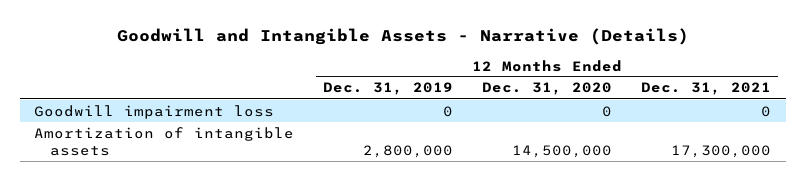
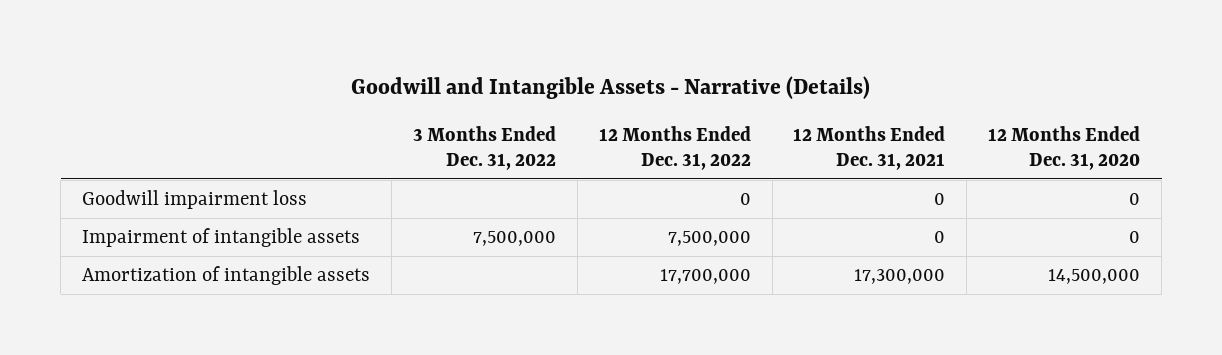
- | 12 Months Ended Dec. 31, 2019 | 12 Months Ended Dec. 31, 2020 | 12 Months Ended Dec. 31, 2021
+ | 3 Months Ended Dec. 31, 2022 | 12 Months Ended Dec. 31, 2022 | 12 Months Ended Dec. 31, 2021 | 12 Months Ended Dec. 31, 2020
+ Impairment of intangible assets | 7,500,000 | 7,500,000 | 0 | 0

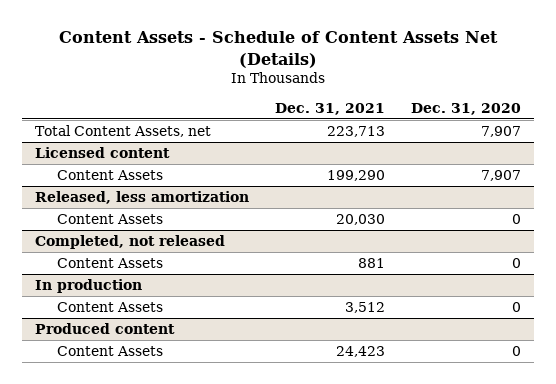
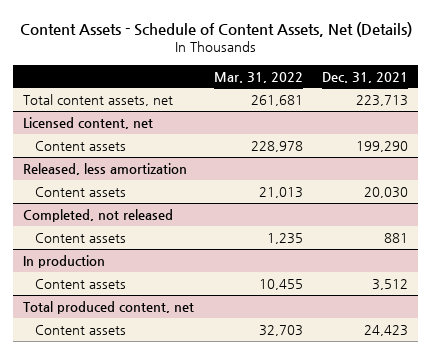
- Content Assets - Schedule of Content Assets Net (Details)
+ Content Assets - Schedule of Content Assets, Net (Details)
- | Dec. 31, 2021 | Dec. 31, 2020
+ | Mar. 31, 2022 | Dec. 31, 2021
- Total Content Assets, net | 223,713 | 7,907
- Licensed content
- Content Assets | 199,290 | 7,907
+ Total content assets, net | 261,681 | 223,713
+ Licensed content, net
+ Content assets | 228,978 | 199,290
@ Released, less amortization
- Content Assets | 20,030 | 0
+ Content assets | 21,013 | 20,030
@ Completed, not released
- Content Assets | 881 | 0
+ Content assets | 1,235 | 881
@ In production
- Content Assets | 3,512 | 0
- Produced content
- Content Assets | 24,423 | 0
@ In production
+ Content assets | 10,455 | 3,512
+ Total produced content, net
+ Content assets | 32,703 | 24,423

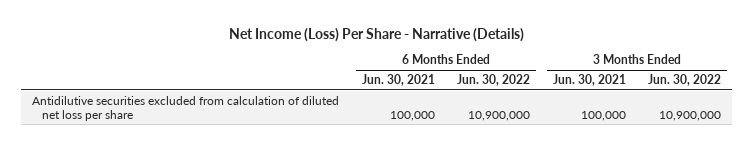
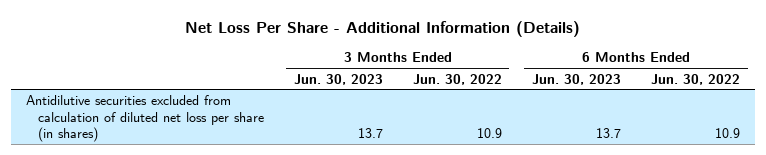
- Net Income (Loss) Per Share - Narrative (Details)
+ Net Loss Per Share - Additional Information (Details)
- | 6 Months Ended Jun. 30, 2021 | 6 Months Ended Jun. 30, 2022 | 3 Months Ended Jun. 30, 2021 | 3 Months Ended Jun. 30, 2022
+ | 3 Months Ended Jun. 30, 2023 | 3 Months Ended Jun. 30, 2022 | 6 Months Ended Jun. 30, 2023 | 6 Months Ended Jun. 30, 2022
- Antidilutive securities excluded from calculation of diluted net loss per share | 100,000 | 10,900,000 | 100,000 | 10,900,000
+ Antidilutive securities excluded from calculation of diluted net loss per share (in shares) | 13.7 | 10.9 | 13.7 | 10.9

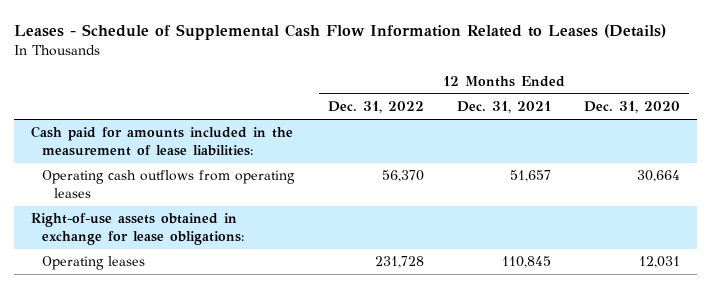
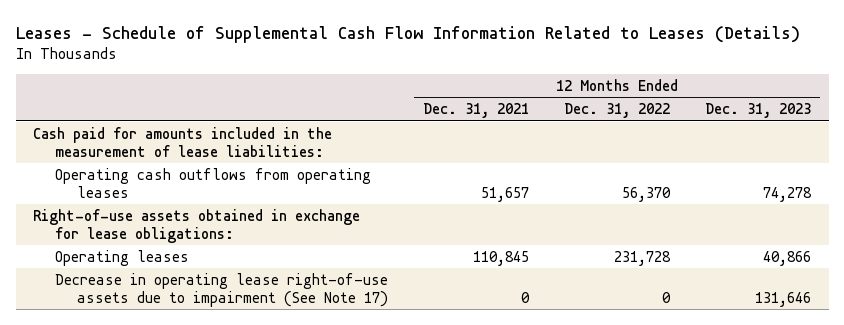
- | 12 Months Ended Dec. 31, 2022 | 12 Months Ended Dec. 31, 2021 | 12 Months Ended Dec. 31, 2020
+ | 12 Months Ended Dec. 31, 2021 | 12 Months Ended Dec. 31, 2022 | 12 Months Ended Dec. 31, 2023
+ Decrease in operating lease right-of-use assets due to impairment (See Note 17) | 0 | 0 | 131,646

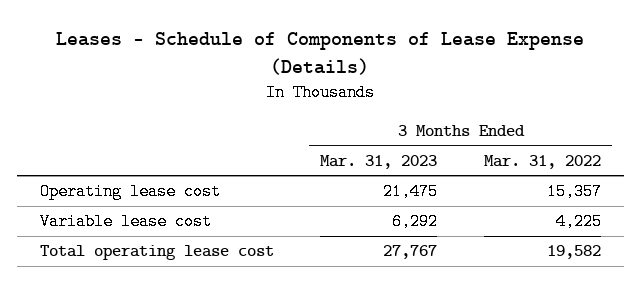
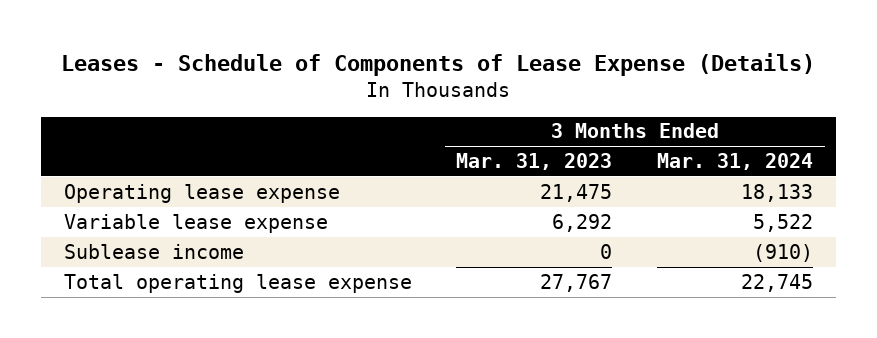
- | 3 Months Ended Mar. 31, 2023 | 3 Months Ended Mar. 31, 2022
+ | 3 Months Ended Mar. 31, 2023 | 3 Months Ended Mar. 31, 2024
- Operating lease cost | 21,475 | 15,357
- Variable lease cost | 6,292 | 4,225
- Total operating lease cost | 27,767 | 19,582
+ Operating lease expense | 21,475 | 18,133
+ Variable lease expense | 6,292 | 5,522
+ Sublease income | 0 | (910)
+ Total operating lease expense | 27,767 | 22,745

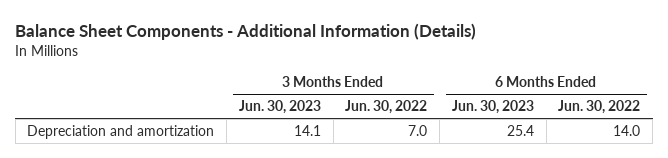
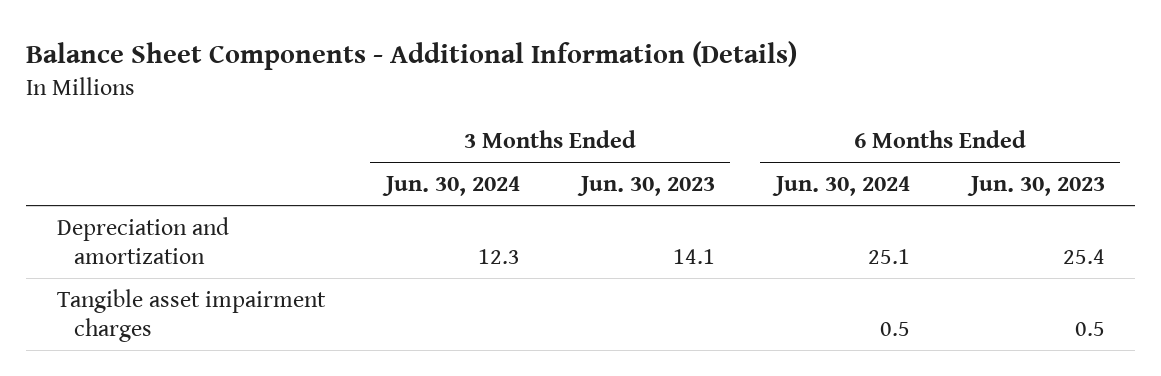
- | 3 Months Ended Jun. 30, 2023 | 3 Months Ended Jun. 30, 2022 | 6 Months Ended Jun. 30, 2023 | 6 Months Ended Jun. 30, 2022
+ | 3 Months Ended Jun. 30, 2024 | 3 Months Ended Jun. 30, 2023 | 6 Months Ended Jun. 30, 2024 | 6 Months Ended Jun. 30, 2023
+ Tangible asset impairment charges | | | 0.5 | 0.5

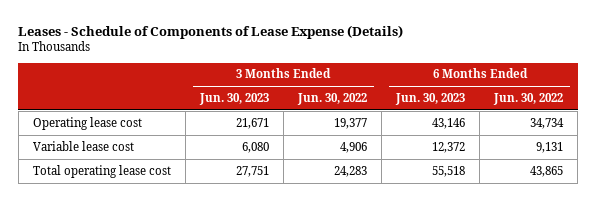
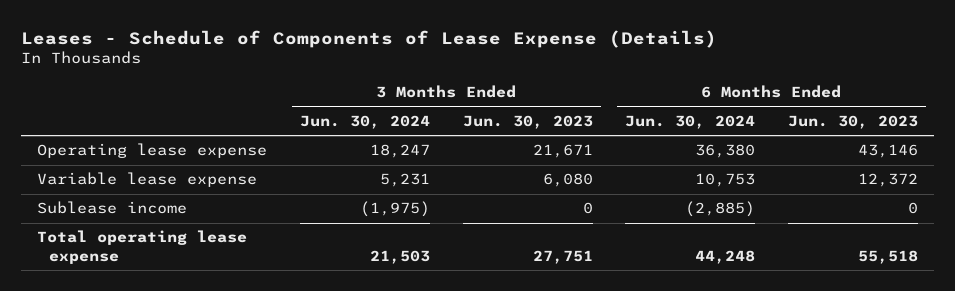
- | 3 Months Ended Jun. 30, 2023 | 3 Months Ended Jun. 30, 2022 | 6 Months Ended Jun. 30, 2023 | 6 Months Ended Jun. 30, 2022
+ | 3 Months Ended Jun. 30, 2024 | 3 Months Ended Jun. 30, 2023 | 6 Months Ended Jun. 30, 2024 | 6 Months Ended Jun. 30, 2023
- Operating lease cost | 21,671 | 19,377 | 43,146 | 34,734
- Variable lease cost | 6,080 | 4,906 | 12,372 | 9,131
- Total operating lease cost | 27,751 | 24,283 | 55,518 | 43,865
+ Operating lease expense | 18,247 | 21,671 | 36,380 | 43,146
+ Variable lease expense | 5,231 | 6,080 | 10,753 | 12,372
+ Sublease income | (1,975) | 0 | (2,885) | 0
+ Total operating lease expense | 21,503 | 27,751 | 44,248 | 55,518

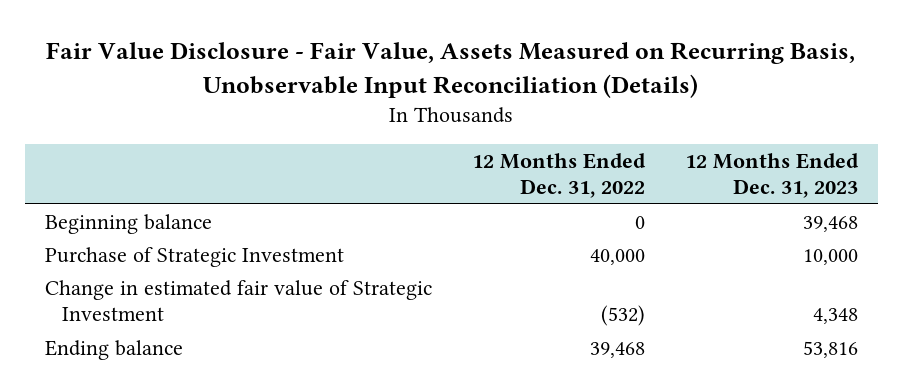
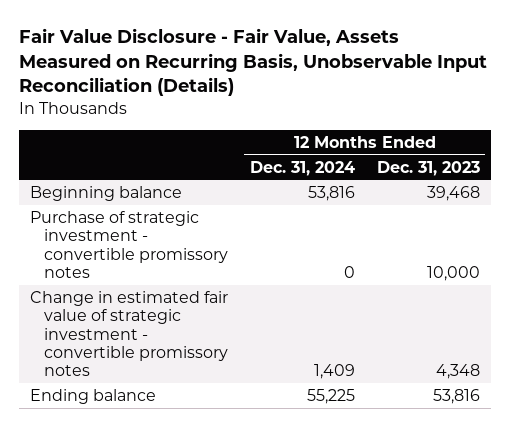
- | 12 Months Ended Dec. 31, 2022 | 12 Months Ended Dec. 31, 2023
+ | 12 Months Ended Dec. 31, 2024 | 12 Months Ended Dec. 31, 2023
- Purchase of Strategic Investment | 40,000 | 10,000
- Change in estimated fair value of Strategic Investment | (532) | 4,348
+ Purchase of strategic investment - convertible promissory notes | 0 | 10,000
+ Change in estimated fair value of strategic investment - convertible promissory notes | 1,409 | 4,348

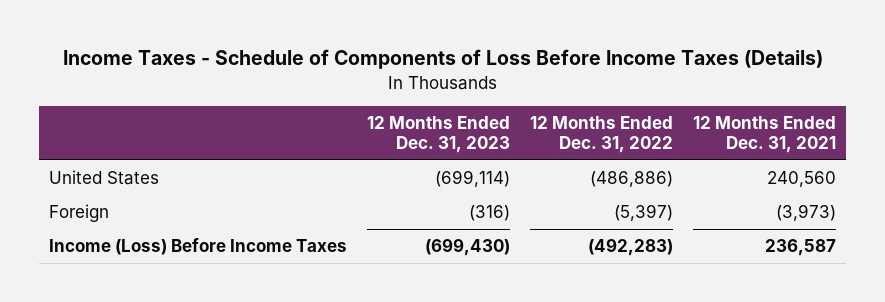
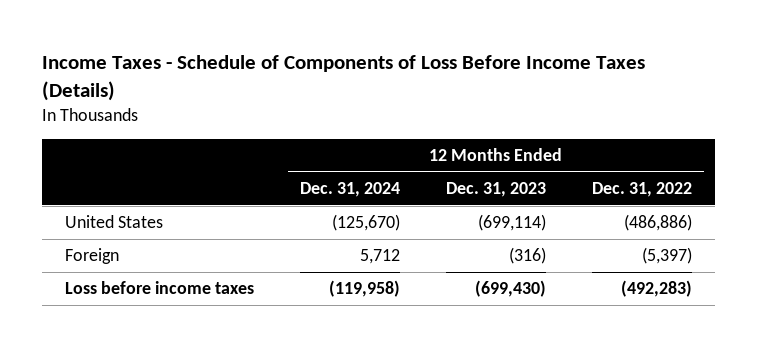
- | 12 Months Ended Dec. 31, 2023 | 12 Months Ended Dec. 31, 2022 | 12 Months Ended Dec. 31, 2021
+ | 12 Months Ended Dec. 31, 2024 | 12 Months Ended Dec. 31, 2023 | 12 Months Ended Dec. 31, 2022
- Income (Loss) Before Income Taxes | (699,430) | (492,283) | 236,587
+ Loss before income taxes | (119,958) | (699,430) | (492,283)

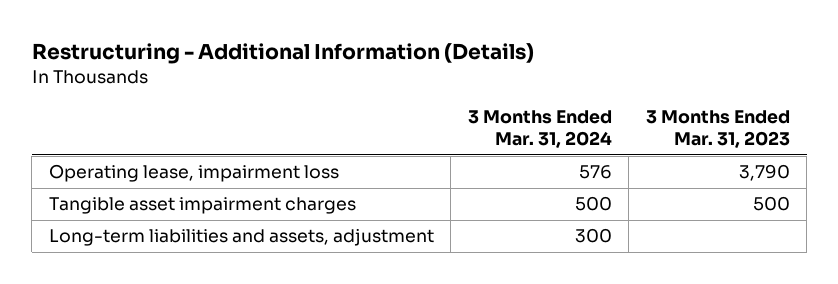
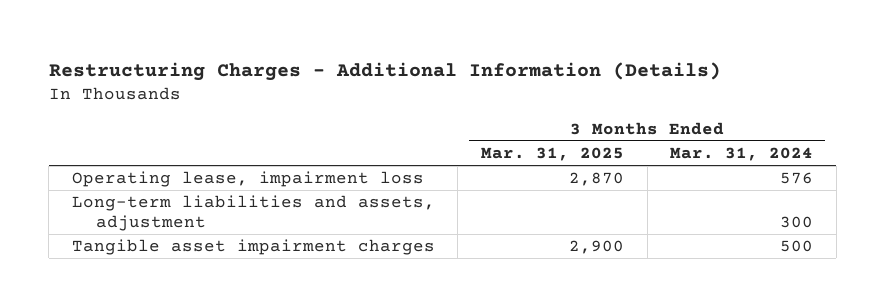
- Restructuring - Additional Information (Details)
+ Restructuring Charges - Additional Information (Details)
- | 3 Months Ended Mar. 31, 2024 | 3 Months Ended Mar. 31, 2023
+ | 3 Months Ended Mar. 31, 2025 | 3 Months Ended Mar. 31, 2024
moved down: Tangible asset impairment charges | 2,900 | 500

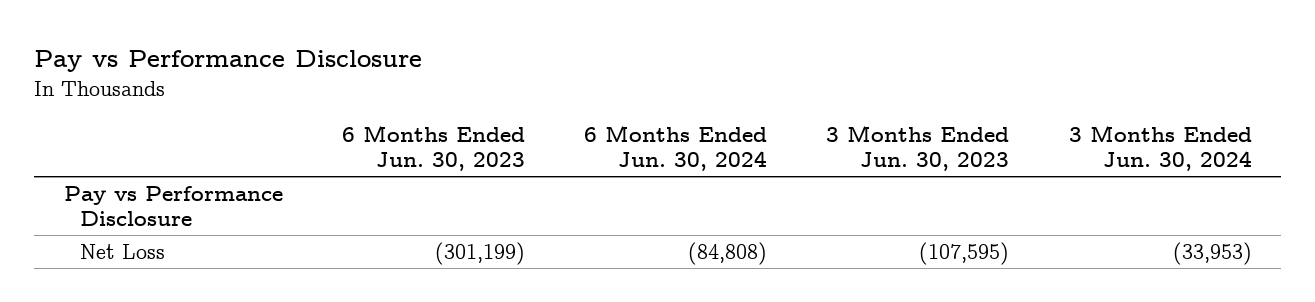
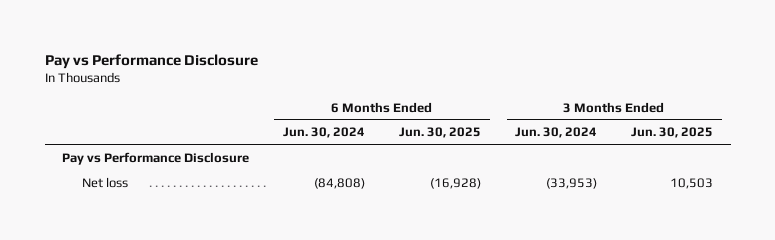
- | 6 Months Ended Jun. 30, 2023 | 6 Months Ended Jun. 30, 2024 | 3 Months Ended Jun. 30, 2023 | 3 Months Ended Jun. 30, 2024
+ | 6 Months Ended Jun. 30, 2024 | 6 Months Ended Jun. 30, 2025 | 3 Months Ended Jun. 30, 2024 | 3 Months Ended Jun. 30, 2025
- Net Loss | (301,199) | (84,808) | (107,595) | (33,953)
+ Net loss | (84,808) | (16,928) | (33,953) | 10,503

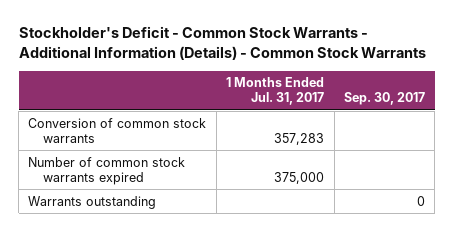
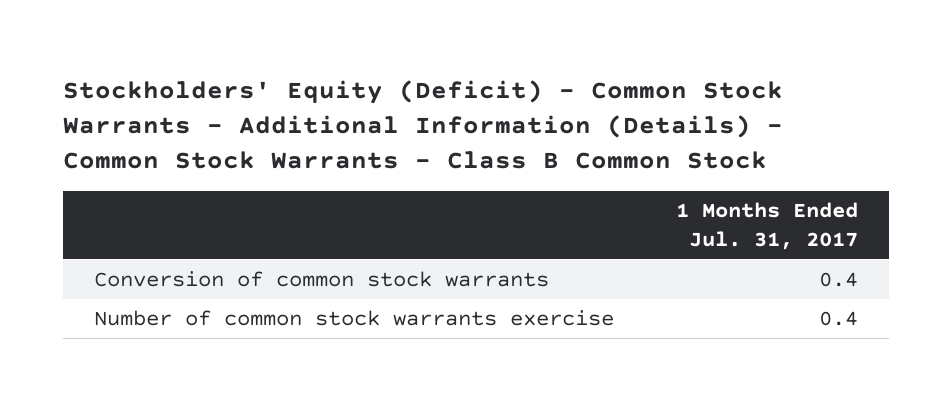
- Stockholder's Deficit - Common Stock Warrants - Additional Information (Details) - Common Stock Warrants
+ Stockholders' Equity (Deficit) - Common Stock Warrants - Additional Information (Details) - Common Stock Warrants - Class B Common Stock
- | 1 Months Ended Jul. 31, 2017 | Sep. 30, 2017
+ | 1 Months Ended Jul. 31, 2017
- Conversion of common stock warrants | 357,283 |
- Number of common stock warrants expired | 375,000 |
- Warrants outstanding | | 0
+ Conversion of common stock warrants | 0.4
+ Number of common stock warrants exercise | 0.4

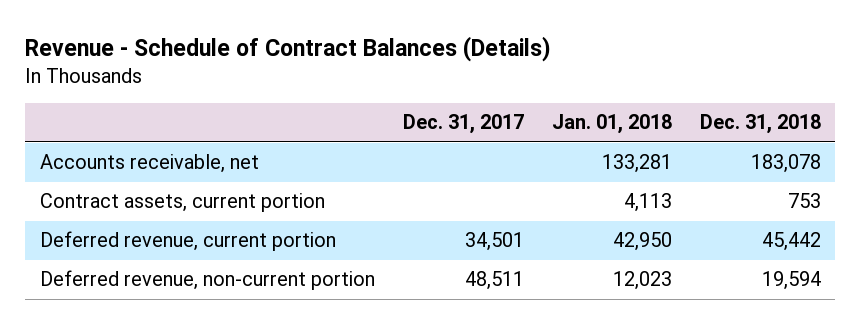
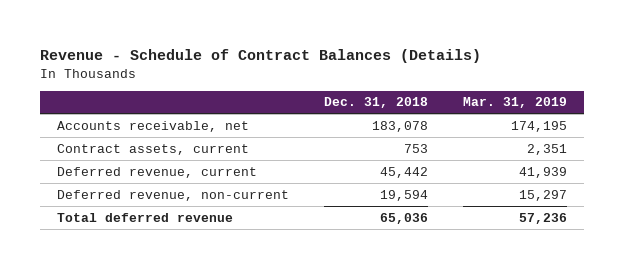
- | Dec. 31, 2017 | Jan. 01, 2018 | Dec. 31, 2018
+ | Dec. 31, 2018 | Mar. 31, 2019
- Contract assets, current portion | | 4,113 | 753
- Deferred revenue, current portion | 34,501 | 42,950 | 45,442
- Deferred revenue, non-current portion | 48,511 | 12,023 | 19,594
+ Contract assets, current | 753 | 2,351
+ Deferred revenue, current | 45,442 | 41,939
+ Deferred revenue, non-current | 19,594 | 15,297
+ Total deferred revenue | 65,036 | 57,236

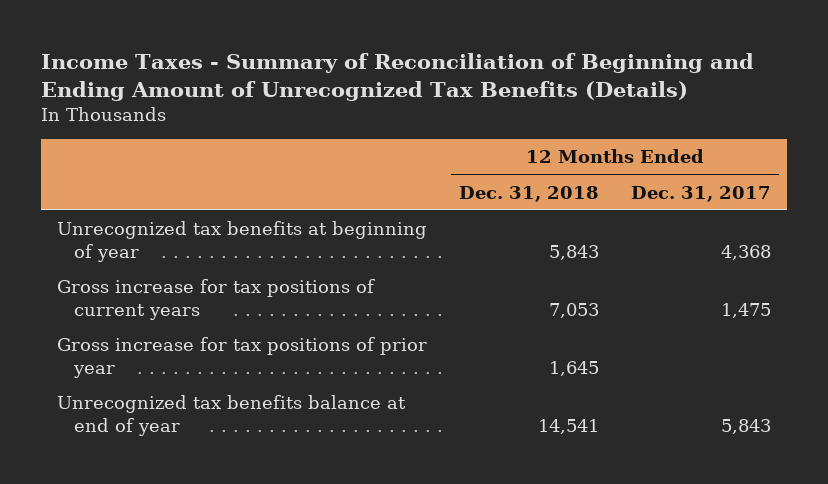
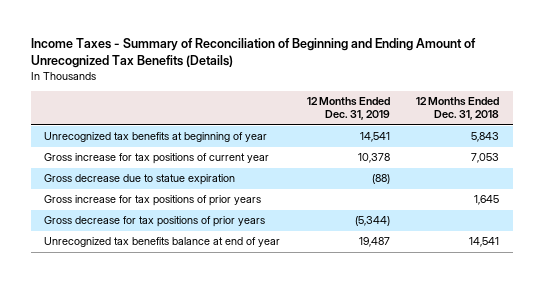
- | 12 Months Ended Dec. 31, 2018 | 12 Months Ended Dec. 31, 2017
+ | 12 Months Ended Dec. 31, 2019 | 12 Months Ended Dec. 31, 2018
- Gross increase for tax positions of current years | 7,053 | 1,475
- Gross increase for tax positions of prior year | 1,645 |
+ Gross increase for tax positions of current year | 10,378 | 7,053
+ Gross decrease due to statue expiration | (88) |
+ Gross increase for tax positions of prior years | | 1,645
+ Gross decrease for tax positions of prior years | (5,344) |

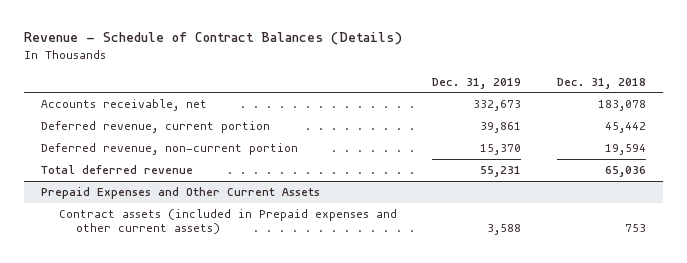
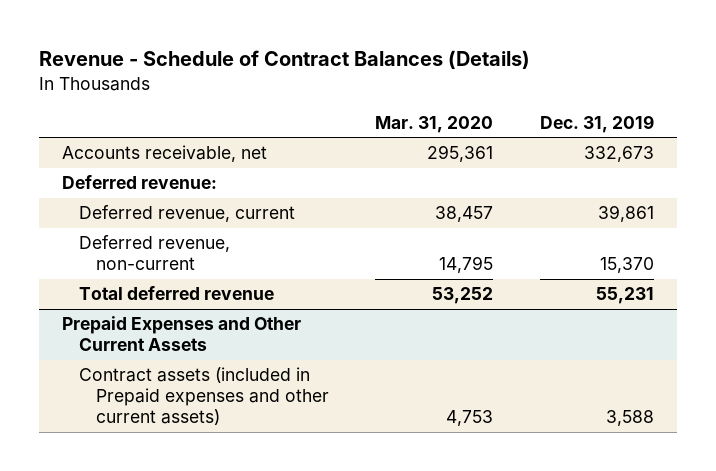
- | Dec. 31, 2019 | Dec. 31, 2018
+ | Mar. 31, 2020 | Dec. 31, 2019
- Deferred revenue, current portion | 39,861 | 45,442
- Deferred revenue, non-current portion | 15,370 | 19,594
+ Deferred revenue:
+ Deferred revenue, current | 38,457 | 39,861
+ Deferred revenue, non-current | 14,795 | 15,370

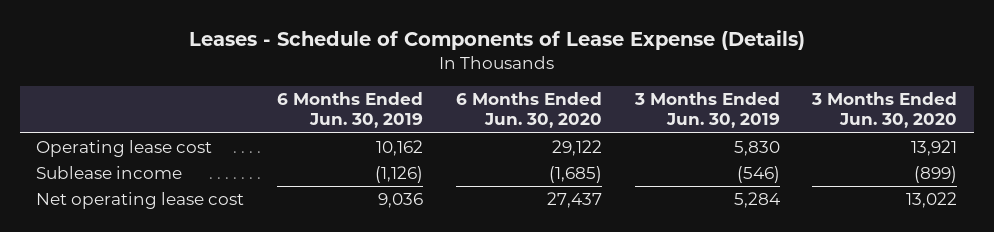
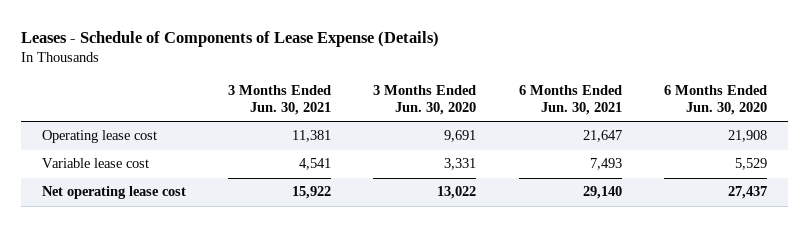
- | 6 Months Ended Jun. 30, 2019 | 6 Months Ended Jun. 30, 2020 | 3 Months Ended Jun. 30, 2019 | 3 Months Ended Jun. 30, 2020
+ | 3 Months Ended Jun. 30, 2021 | 3 Months Ended Jun. 30, 2020 | 6 Months Ended Jun. 30, 2021 | 6 Months Ended Jun. 30, 2020
- Operating lease cost | 10,162 | 29,122 | 5,830 | 13,921
- Sublease income | (1,126) | (1,685) | (546) | (899)
+ Operating lease cost | 11,381 | 9,691 | 21,647 | 21,908
+ Variable lease cost | 4,541 | 3,331 | 7,493 | 5,529

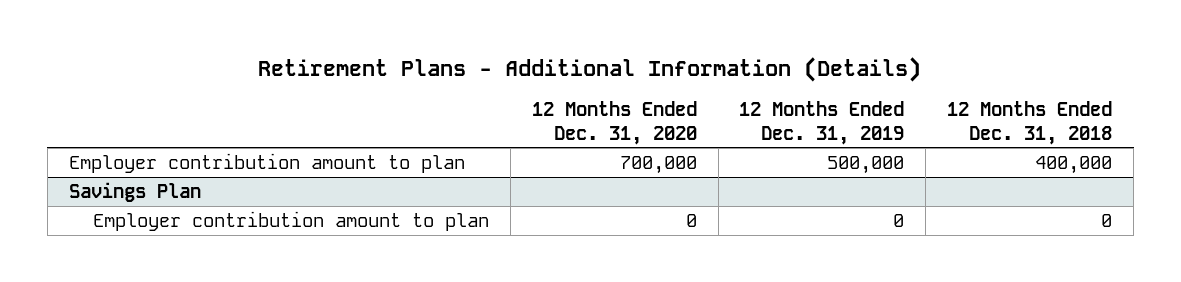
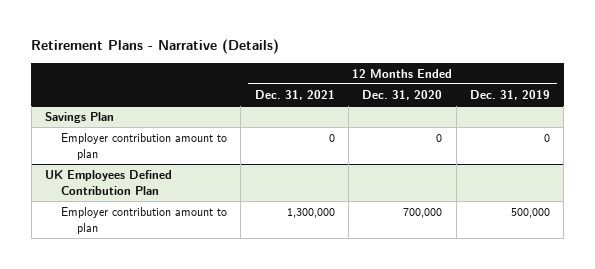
- Retirement Plans - Additional Information (Details)
+ Retirement Plans - Narrative (Details)
- | 12 Months Ended Dec. 31, 2020 | 12 Months Ended Dec. 31, 2019 | 12 Months Ended Dec. 31, 2018
+ | 12 Months Ended Dec. 31, 2021 | 12 Months Ended Dec. 31, 2020 | 12 Months Ended Dec. 31, 2019
- Employer contribution amount to plan | 700,000 | 500,000 | 400,000
+ UK Employees Defined Contribution Plan
+ Employer contribution amount to plan | 1,300,000 | 700,000 | 500,000

